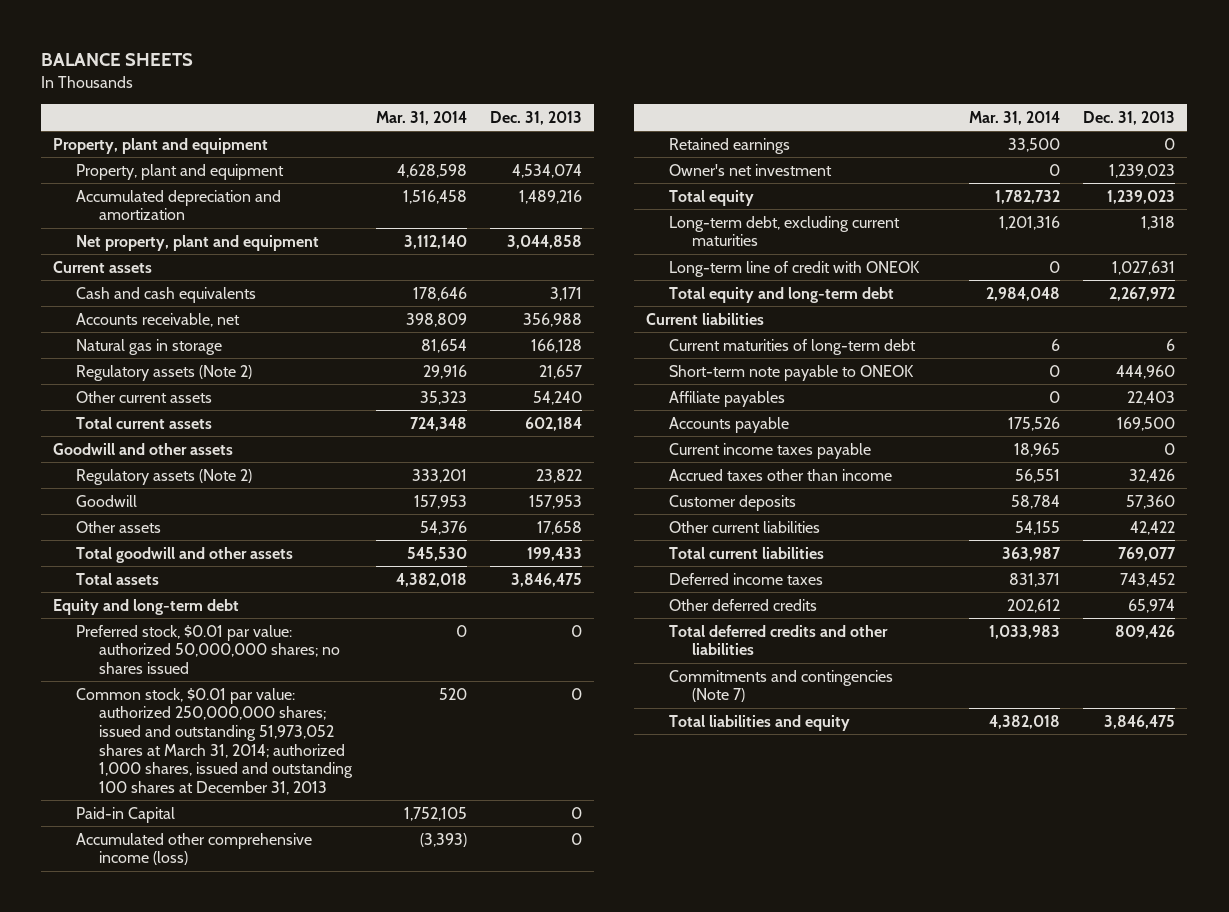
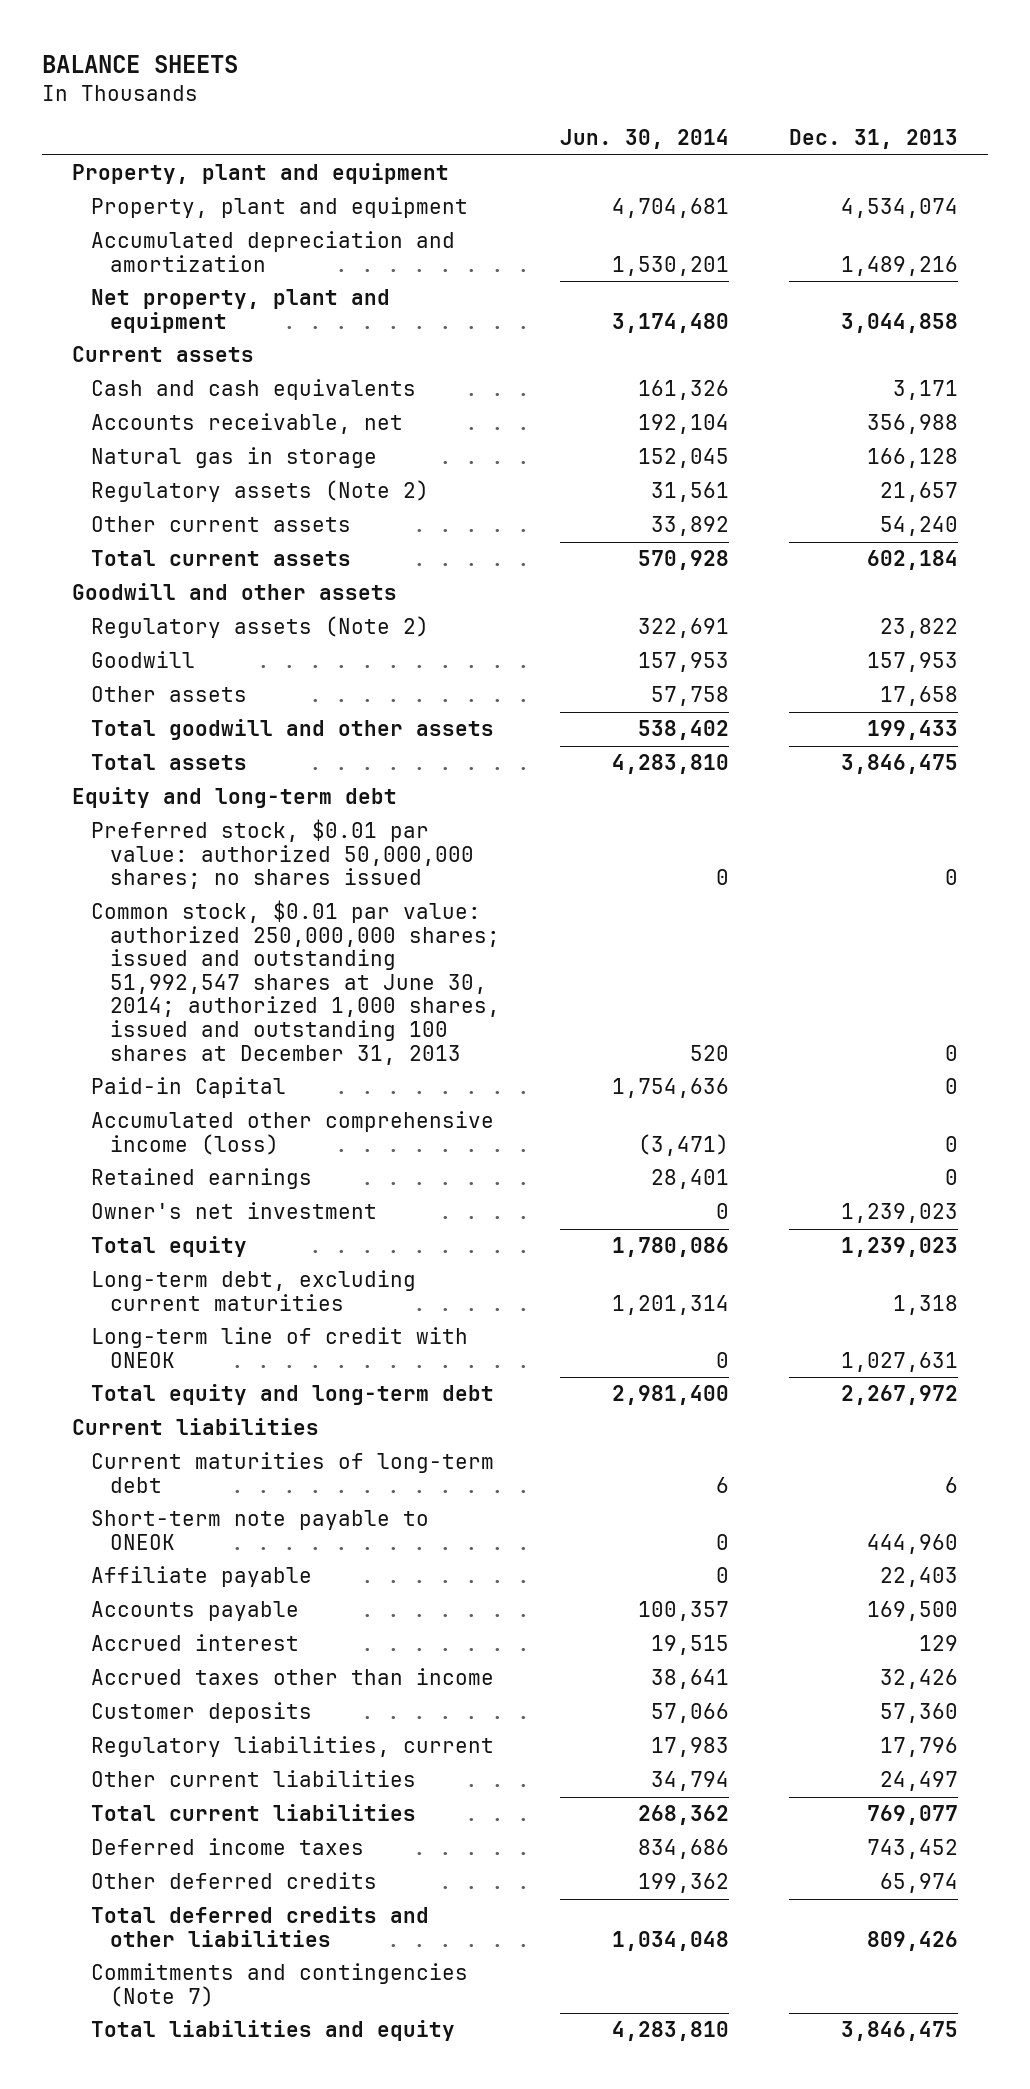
- | Mar. 31, 2014 | Dec. 31, 2013
+ | Jun. 30, 2014 | Dec. 31, 2013
- Common stock, $0.01 par value: authorized 250,000,000 shares; issued and outstanding 51,973,052 shares at March 31, 2014; authorized 1,000 shares, issued and outstanding 100 shares at December 31, 2013 | 520 | 0
+ Common stock, $0.01 par value: authorized 250,000,000 shares; issued and outstanding 51,992,547 shares at June 30, 2014; authorized 1,000 shares, issued and outstanding 100 shares at December 31, 2013 | 520 | 0
- Affiliate payables | 0 | 22,403
+ Affiliate payable | 0 | 22,403
- Current income taxes payable | 18,965 | 0
+ Accrued interest | 19,515 | 129
- Other current liabilities | 54,155 | 42,422
+ Regulatory liabilities, current | 17,983 | 17,796
+ Other current liabilities | 34,794 | 24,497

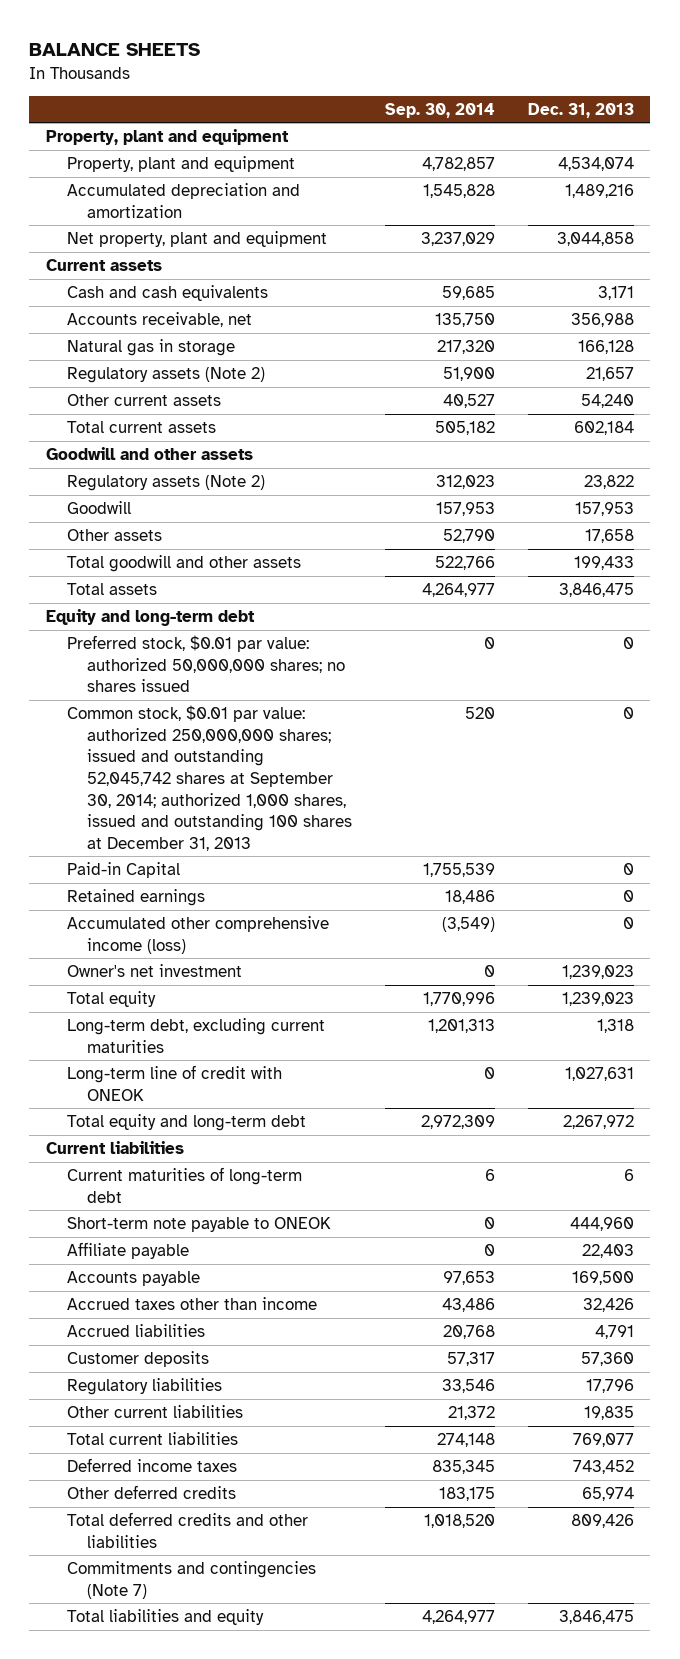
- | Jun. 30, 2014 | Dec. 31, 2013
+ | Sep. 30, 2014 | Dec. 31, 2013
- Common stock, $0.01 par value: authorized 250,000,000 shares; issued and outstanding 51,992,547 shares at June 30, 2014; authorized 1,000 shares, issued and outstanding 100 shares at December 31, 2013 | 520 | 0
+ Common stock, $0.01 par value: authorized 250,000,000 shares; issued and outstanding 52,045,742 shares at September 30, 2014; authorized 1,000 shares, issued and outstanding 100 shares at December 31, 2013 | 520 | 0
moved down: Accumulated other comprehensive income (loss) | (3,549) | 0
- Accrued interest | 19,515 | 129
+ Accrued liabilities | 20,768 | 4,791
- Regulatory liabilities, current | 17,983 | 17,796
- Other current liabilities | 34,794 | 24,497
+ Regulatory liabilities | 33,546 | 17,796
+ Other current liabilities | 21,372 | 19,835

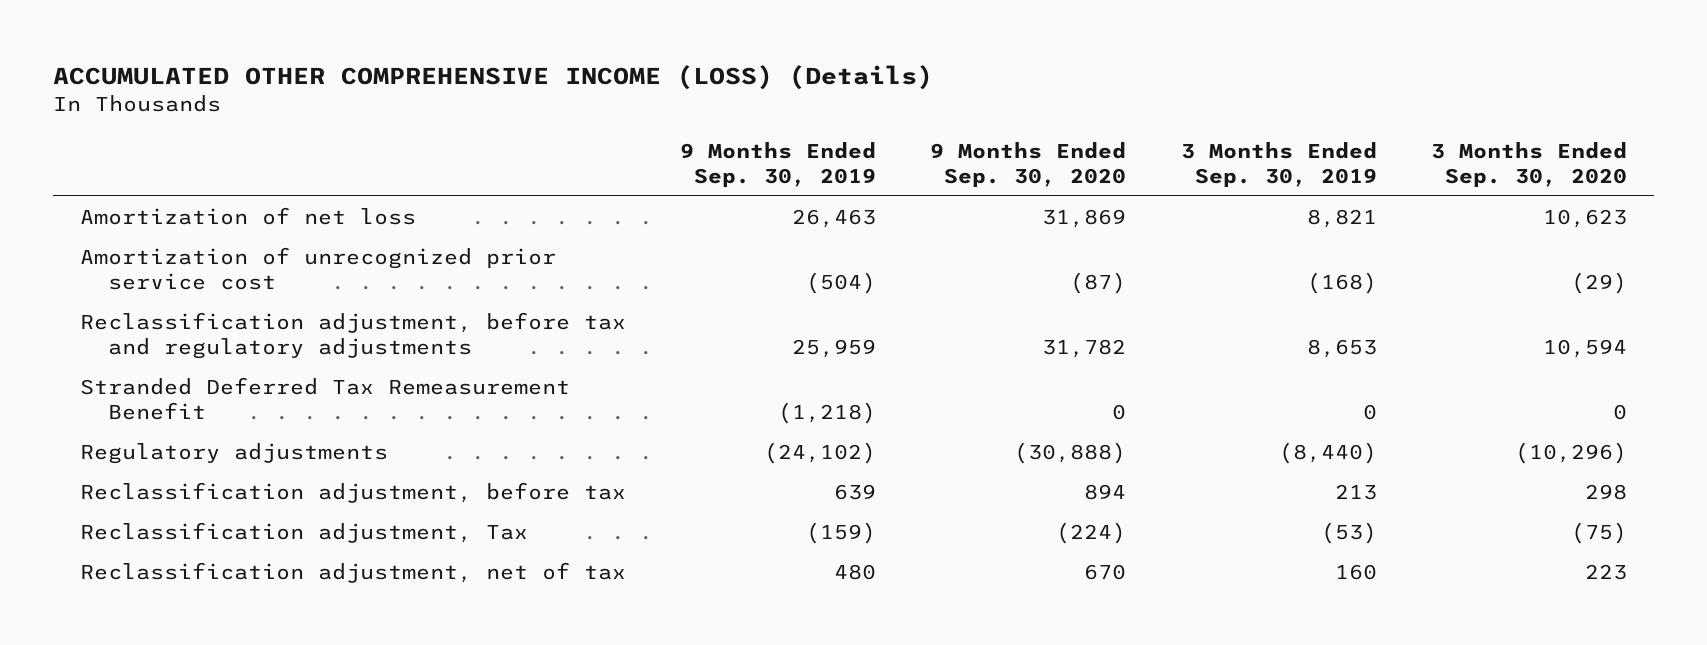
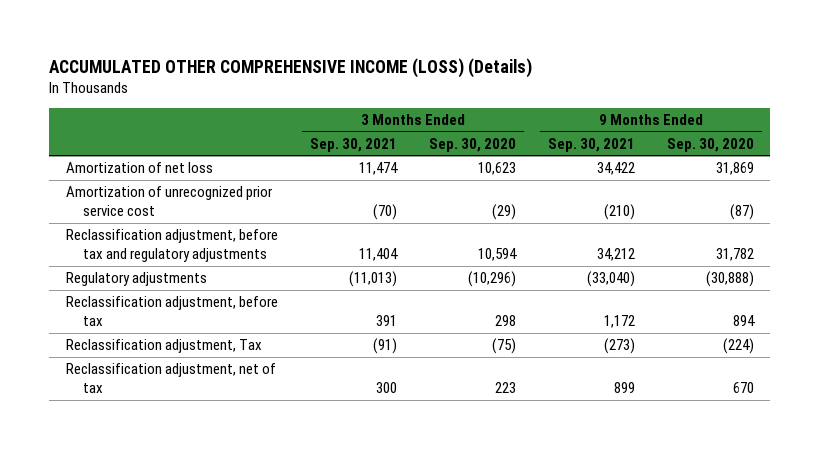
- | 9 Months Ended Sep. 30, 2019 | 9 Months Ended Sep. 30, 2020 | 3 Months Ended Sep. 30, 2019 | 3 Months Ended Sep. 30, 2020
+ | 3 Months Ended Sep. 30, 2021 | 3 Months Ended Sep. 30, 2020 | 9 Months Ended Sep. 30, 2021 | 9 Months Ended Sep. 30, 2020
- Stranded Deferred Tax Remeasurement Benefit | (1,218) | 0 | 0 | 0

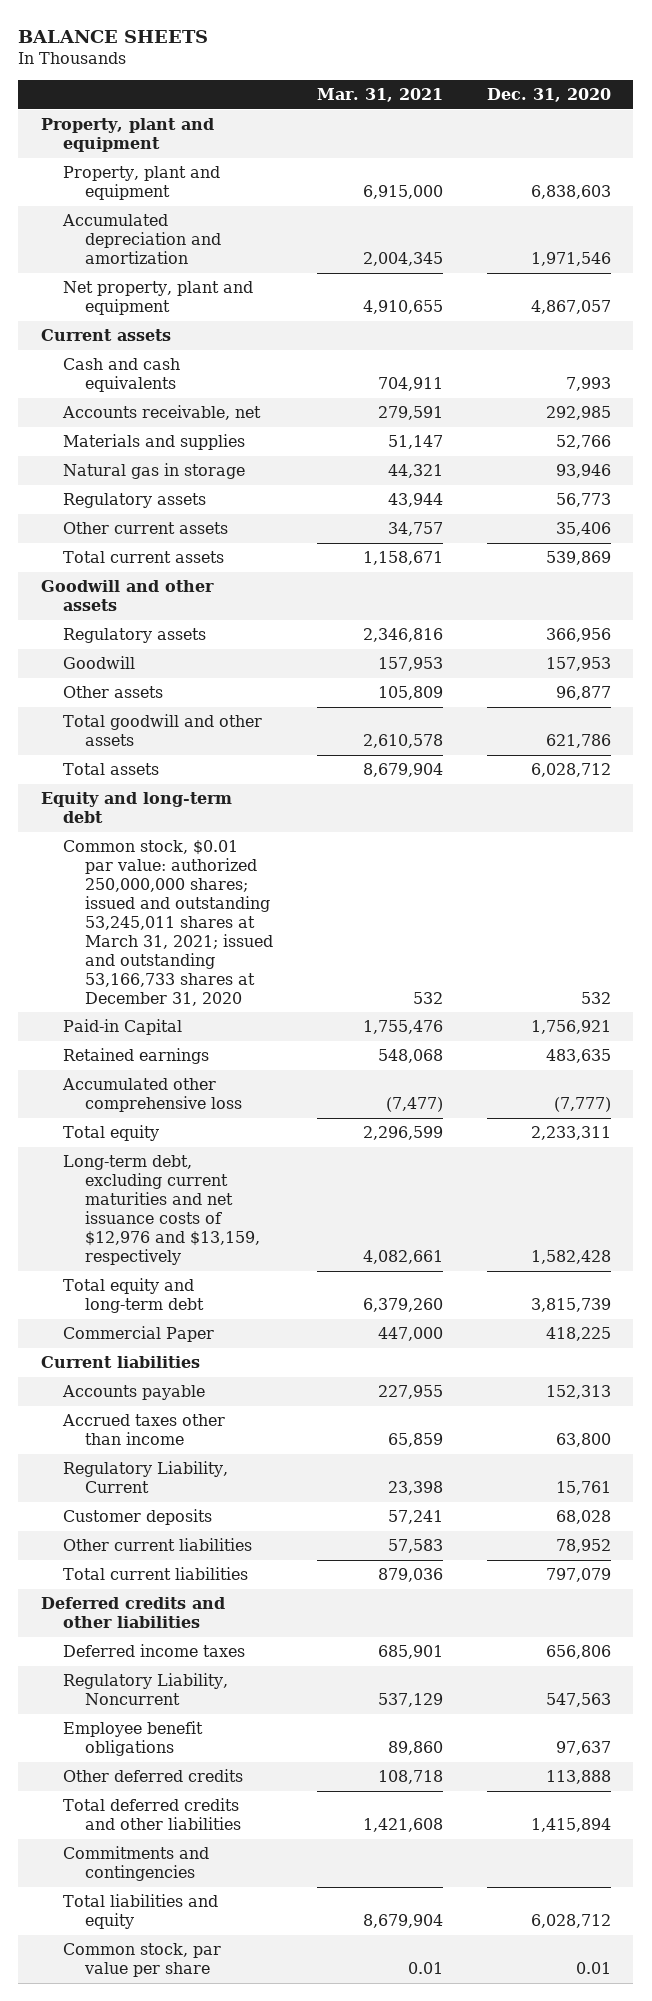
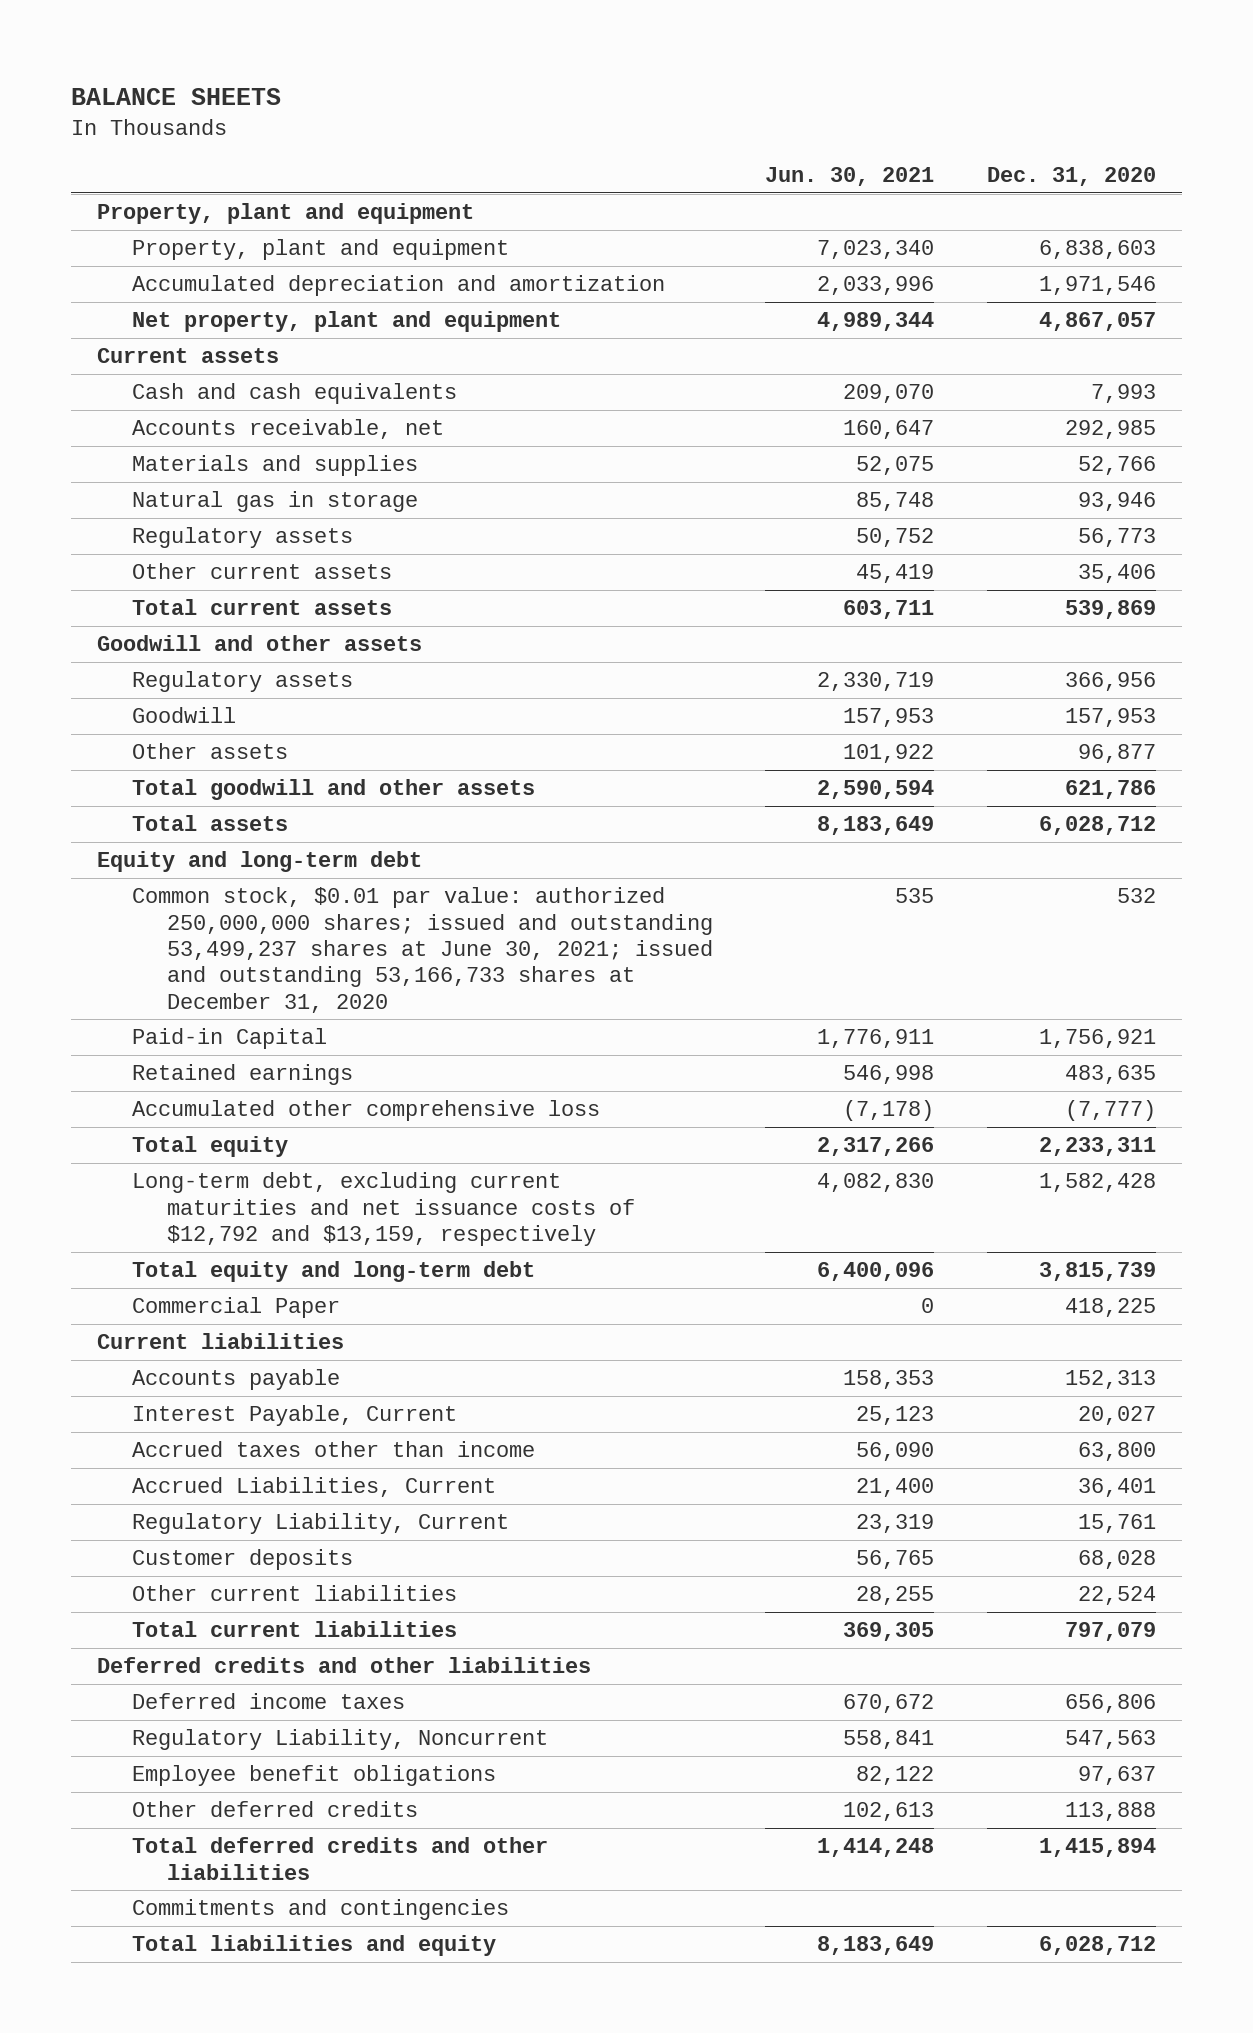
- | Mar. 31, 2021 | Dec. 31, 2020
+ | Jun. 30, 2021 | Dec. 31, 2020
- Common stock, $0.01 par value: authorized 250,000,000 shares; issued and outstanding 53,245,011 shares at March 31, 2021; issued and outstanding 53,166,733 shares at December 31, 2020 | 532 | 532
+ Common stock, $0.01 par value: authorized 250,000,000 shares; issued and outstanding 53,499,237 shares at June 30, 2021; issued and outstanding 53,166,733 shares at December 31, 2020 | 535 | 532
- Long-term debt, excluding current maturities and net issuance costs of $12,976 and $13,159, respectively | 4,082,661 | 1,582,428
+ Long-term debt, excluding current maturities and net issuance costs of $12,792 and $13,159, respectively | 4,082,830 | 1,582,428
+ Interest Payable, Current | 25,123 | 20,027
+ Accrued Liabilities, Current | 21,400 | 36,401
- Other current liabilities | 57,583 | 78,952
+ Other current liabilities | 28,255 | 22,524
- Common stock, par value per share | 0.01 | 0.01

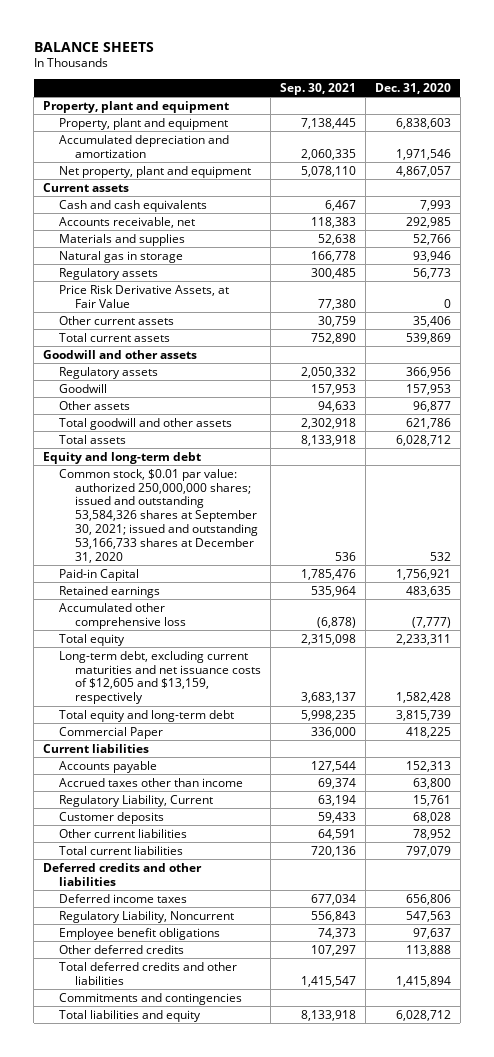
- | Jun. 30, 2021 | Dec. 31, 2020
+ | Sep. 30, 2021 | Dec. 31, 2020
+ Price Risk Derivative Assets, at Fair Value | 77,380 | 0
- Common stock, $0.01 par value: authorized 250,000,000 shares; issued and outstanding 53,499,237 shares at June 30, 2021; issued and outstanding 53,166,733 shares at December 31, 2020 | 535 | 532
+ Common stock, $0.01 par value: authorized 250,000,000 shares; issued and outstanding 53,584,326 shares at September 30, 2021; issued and outstanding 53,166,733 shares at December 31, 2020 | 536 | 532
- Long-term debt, excluding current maturities and net issuance costs of $12,792 and $13,159, respectively | 4,082,830 | 1,582,428
+ Long-term debt, excluding current maturities and net issuance costs of $12,605 and $13,159, respectively | 3,683,137 | 1,582,428
- Interest Payable, Current | 25,123 | 20,027
- Accrued Liabilities, Current | 21,400 | 36,401
- Other current liabilities | 28,255 | 22,524
+ Other current liabilities | 64,591 | 78,952

